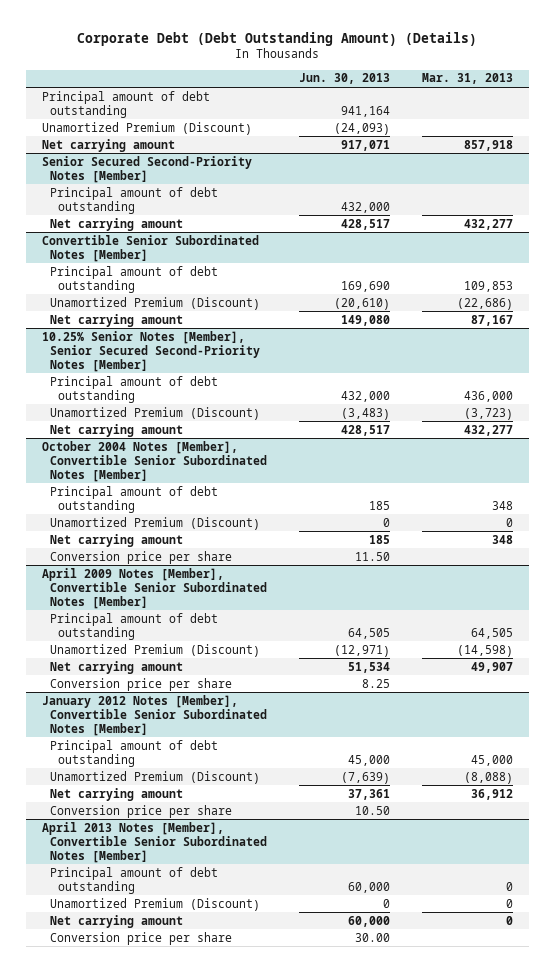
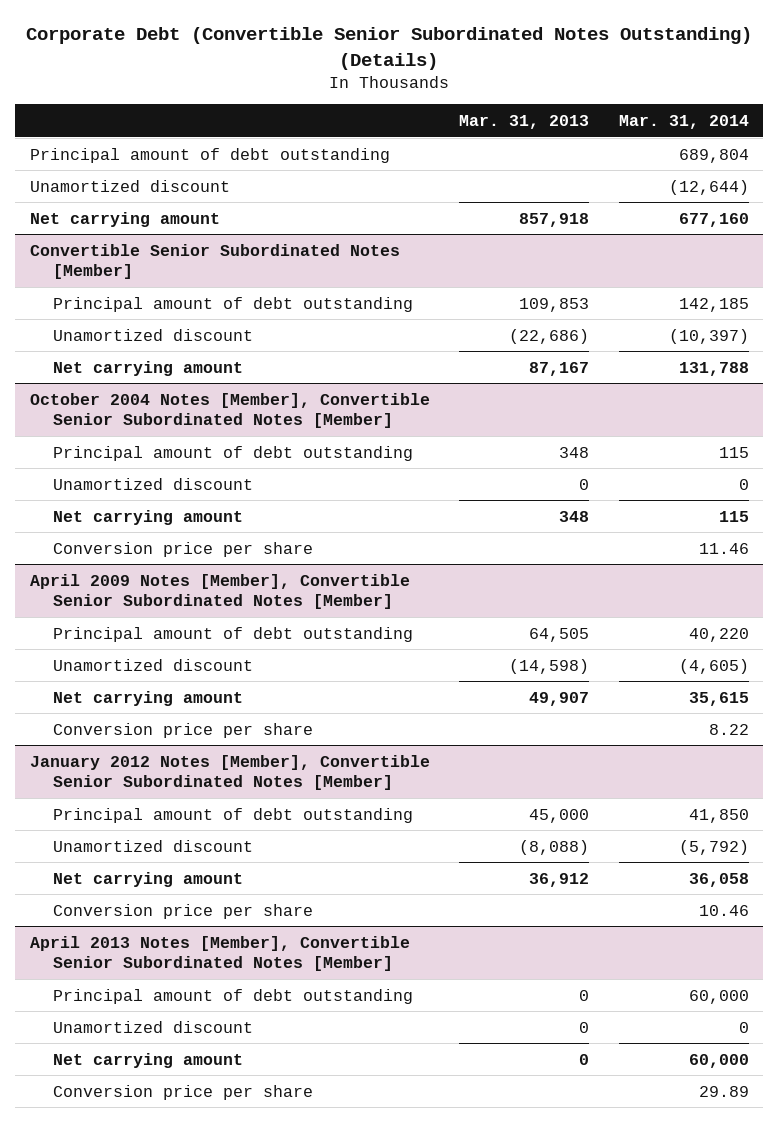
- Corporate Debt (Debt Outstanding Amount) (Details)
+ Corporate Debt (Convertible Senior Subordinated Notes Outstanding) (Details)
- | Jun. 30, 2013 | Mar. 31, 2013
+ | Mar. 31, 2013 | Mar. 31, 2014
- Unamortized Premium (Discount) | (24,093) |
+ Unamortized discount | | (12,644)
- Senior Secured Second-Priority Notes [Member]
- Principal amount of debt outstanding | 432,000 |
- Net carrying amount | 428,517 | 432,277
@ Convertible Senior Subordinated Notes [Member]
- Unamortized Premium (Discount) | (20,610) | (22,686)
+ Unamortized discount | (22,686) | (10,397)
- 10.25% Senior Notes [Member], Senior Secured Second-Priority Notes [Member]
- Principal amount of debt outstanding | 432,000 | 436,000
- Unamortized Premium (Discount) | (3,483) | (3,723)
- Net carrying amount | 428,517 | 432,277
@ October 2004 Notes [Member], Convertible Senior Subordinated Notes [Member]
- Unamortized Premium (Discount) | 0 | 0
+ Unamortized discount | 0 | 0
@ April 2009 Notes [Member], Convertible Senior Subordinated Notes [Member]
- Unamortized Premium (Discount) | (12,971) | (14,598)
+ Unamortized discount | (14,598) | (4,605)
@ January 2012 Notes [Member], Convertible Senior Subordinated Notes [Member]
- Unamortized Premium (Discount) | (7,639) | (8,088)
+ Unamortized discount | (8,088) | (5,792)
@ April 2013 Notes [Member], Convertible Senior Subordinated Notes [Member]
- Unamortized Premium (Discount) | 0 | 0
+ Unamortized discount | 0 | 0

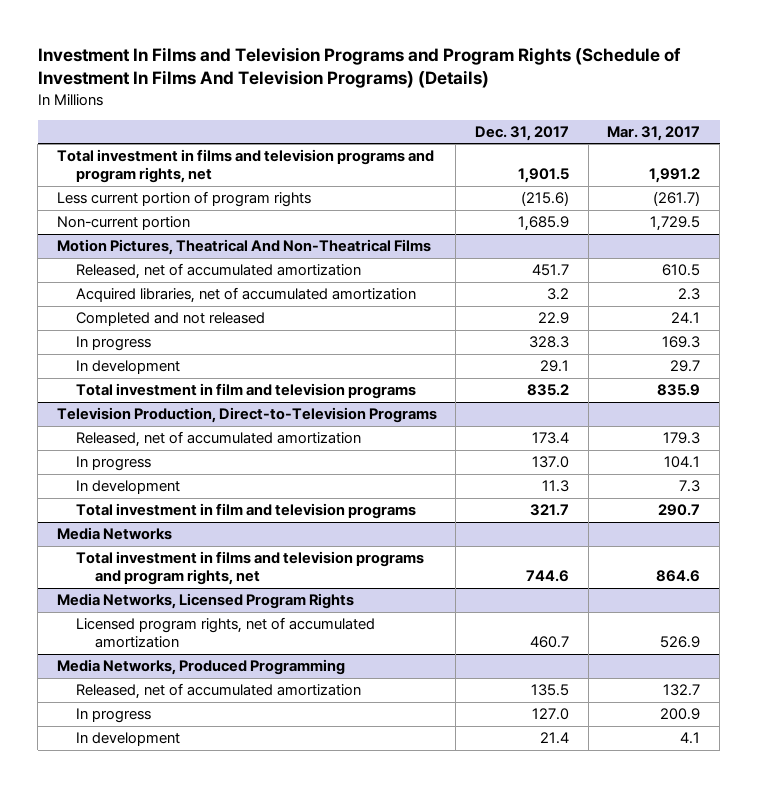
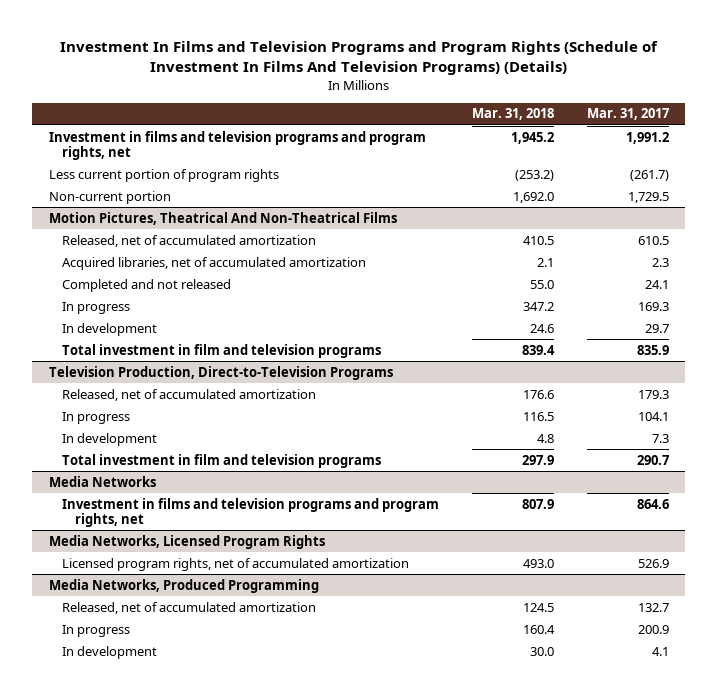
- | Dec. 31, 2017 | Mar. 31, 2017
+ | Mar. 31, 2018 | Mar. 31, 2017
- Total investment in films and television programs and program rights, net | 1,901.5 | 1,991.2
+ Investment in films and television programs and program rights, net | 1,945.2 | 1,991.2
@ Media Networks
- Total investment in films and television programs and program rights, net | 744.6 | 864.6
+ Investment in films and television programs and program rights, net | 807.9 | 864.6

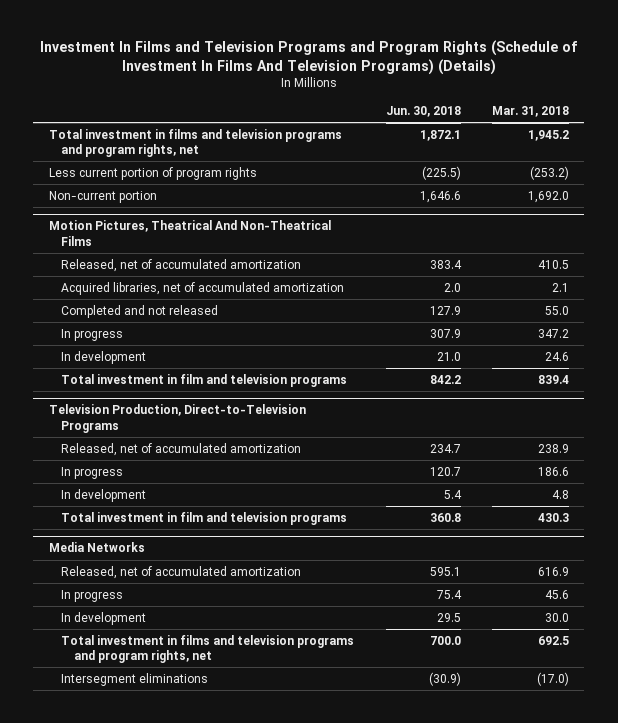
- | Mar. 31, 2018 | Mar. 31, 2017
+ | Jun. 30, 2018 | Mar. 31, 2018
- Investment in films and television programs and program rights, net | 1,945.2 | 1,991.2
+ Total investment in films and television programs and program rights, net | 1,872.1 | 1,945.2
@ Television Production, Direct-to-Television Programs
- Released, net of accumulated amortization | 176.6 | 179.3
- In progress | 116.5 | 104.1
+ Released, net of accumulated amortization | 234.7 | 238.9
+ In progress | 120.7 | 186.6
- Total investment in film and television programs | 297.9 | 290.7
+ Total investment in film and television programs | 360.8 | 430.3
@ Media Networks
- Investment in films and television programs and program rights, net | 807.9 | 864.6
- Media Networks, Licensed Program Rights
- Licensed program rights, net of accumulated amortization | 493.0 | 526.9
- Media Networks, Produced Programming
- Released, net of accumulated amortization | 124.5 | 132.7
- In progress | 160.4 | 200.9
@ Media Networks
+ Released, net of accumulated amortization | 595.1 | 616.9
+ In progress | 75.4 | 45.6
+ Total investment in films and television programs and program rights, net | 700.0 | 692.5
+ Intersegment eliminations | (30.9) | (17.0)

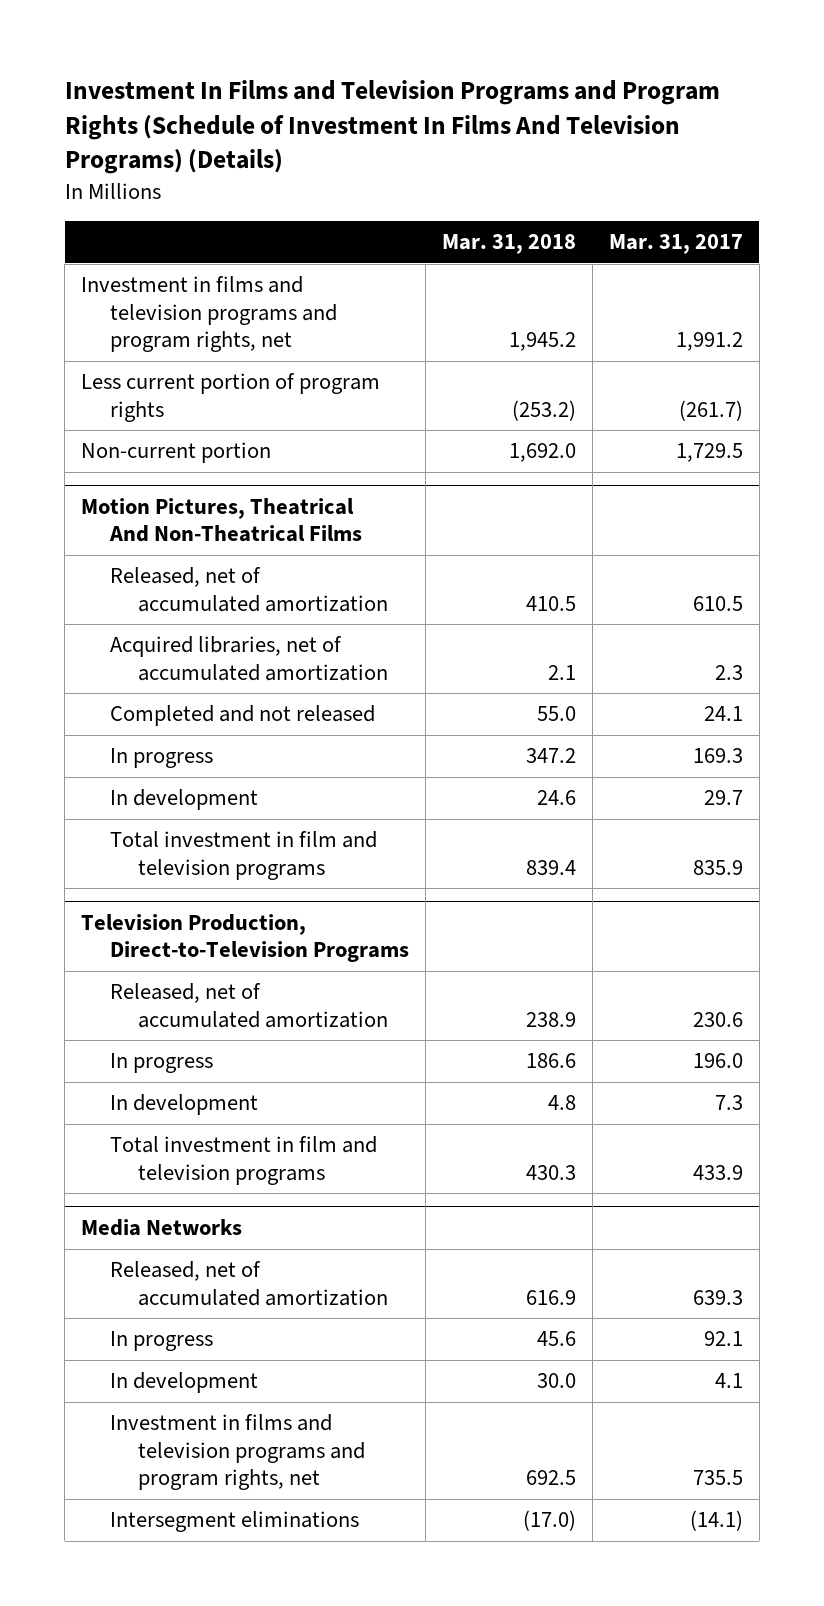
- | Jun. 30, 2018 | Mar. 31, 2018
+ | Mar. 31, 2018 | Mar. 31, 2017
- Total investment in films and television programs and program rights, net | 1,872.1 | 1,945.2
+ Investment in films and television programs and program rights, net | 1,945.2 | 1,991.2
@ Media Networks
- Total investment in films and television programs and program rights, net | 700.0 | 692.5
+ Investment in films and television programs and program rights, net | 692.5 | 735.5

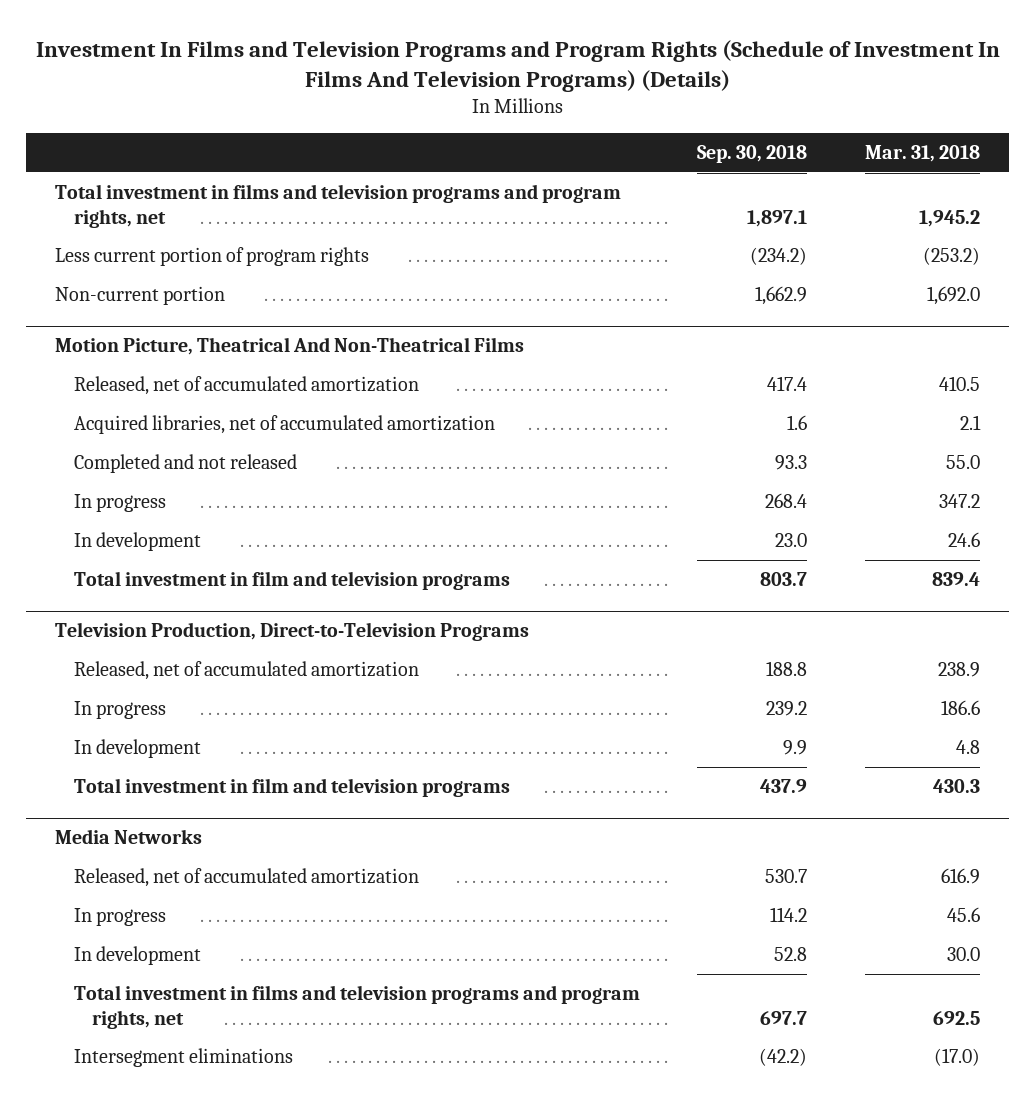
- | Mar. 31, 2018 | Mar. 31, 2017
+ | Sep. 30, 2018 | Mar. 31, 2018
- Investment in films and television programs and program rights, net | 1,945.2 | 1,991.2
+ Total investment in films and television programs and program rights, net | 1,897.1 | 1,945.2
- Motion Pictures, Theatrical And Non-Theatrical Films
+ Motion Picture, Theatrical And Non-Theatrical Films
@ Media Networks
- Investment in films and television programs and program rights, net | 692.5 | 735.5
+ Total investment in films and television programs and program rights, net | 697.7 | 692.5

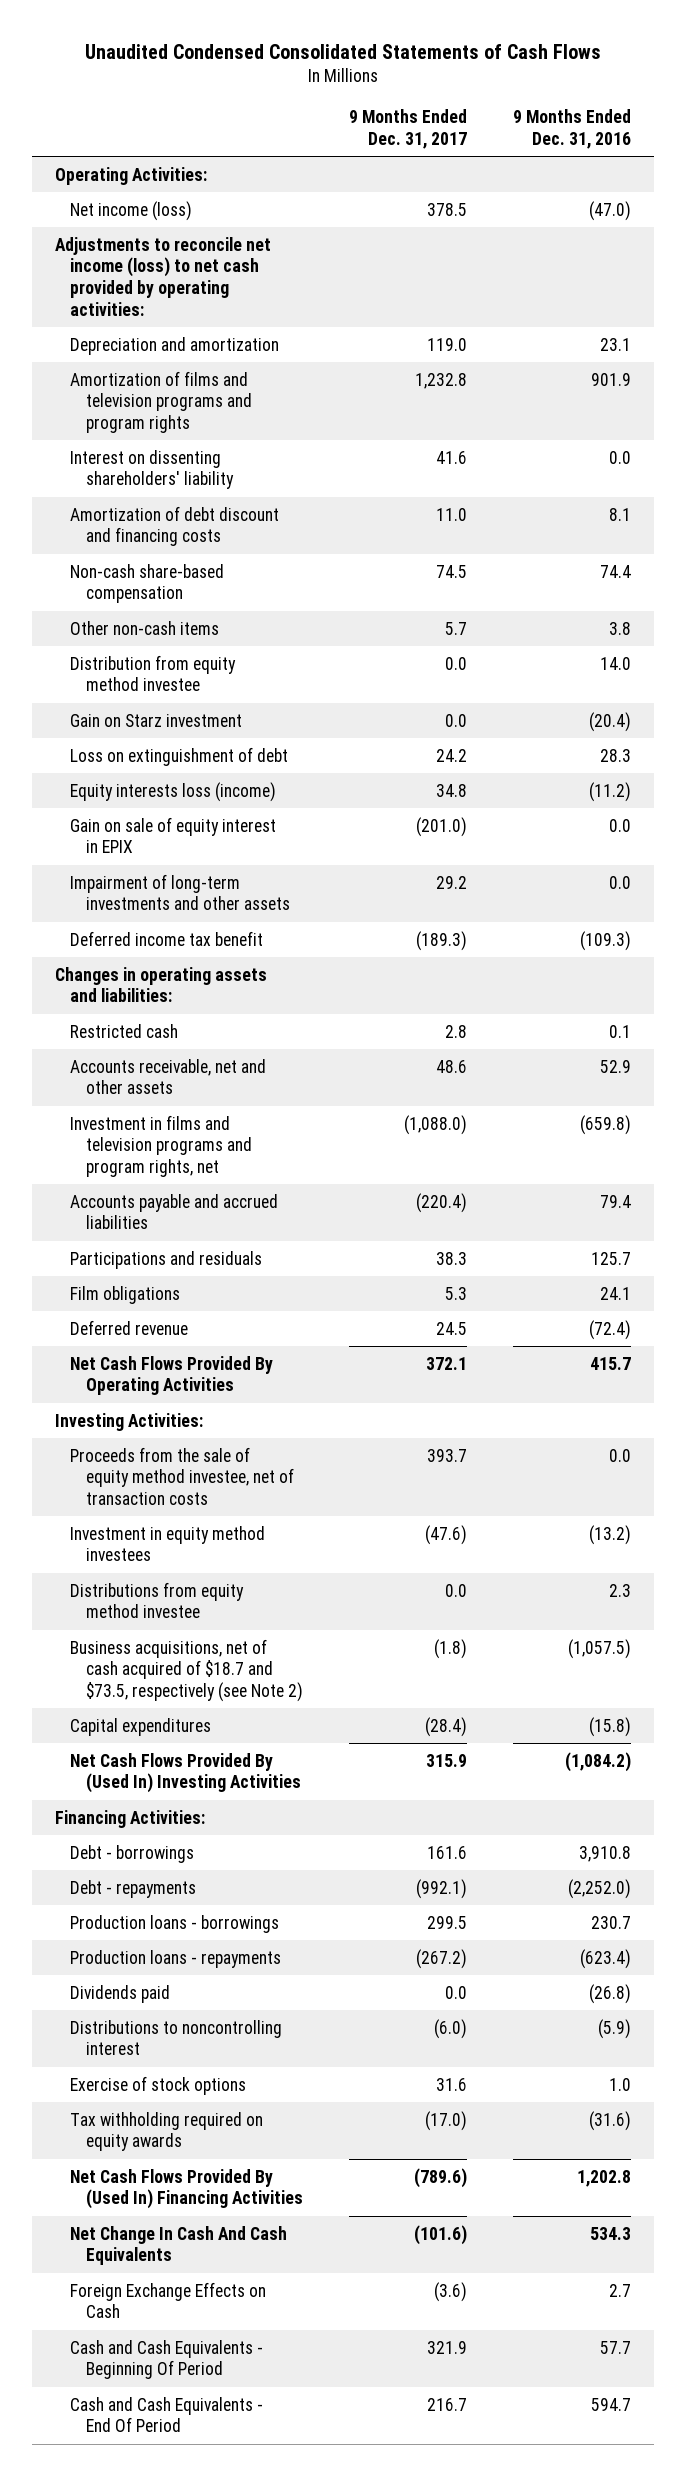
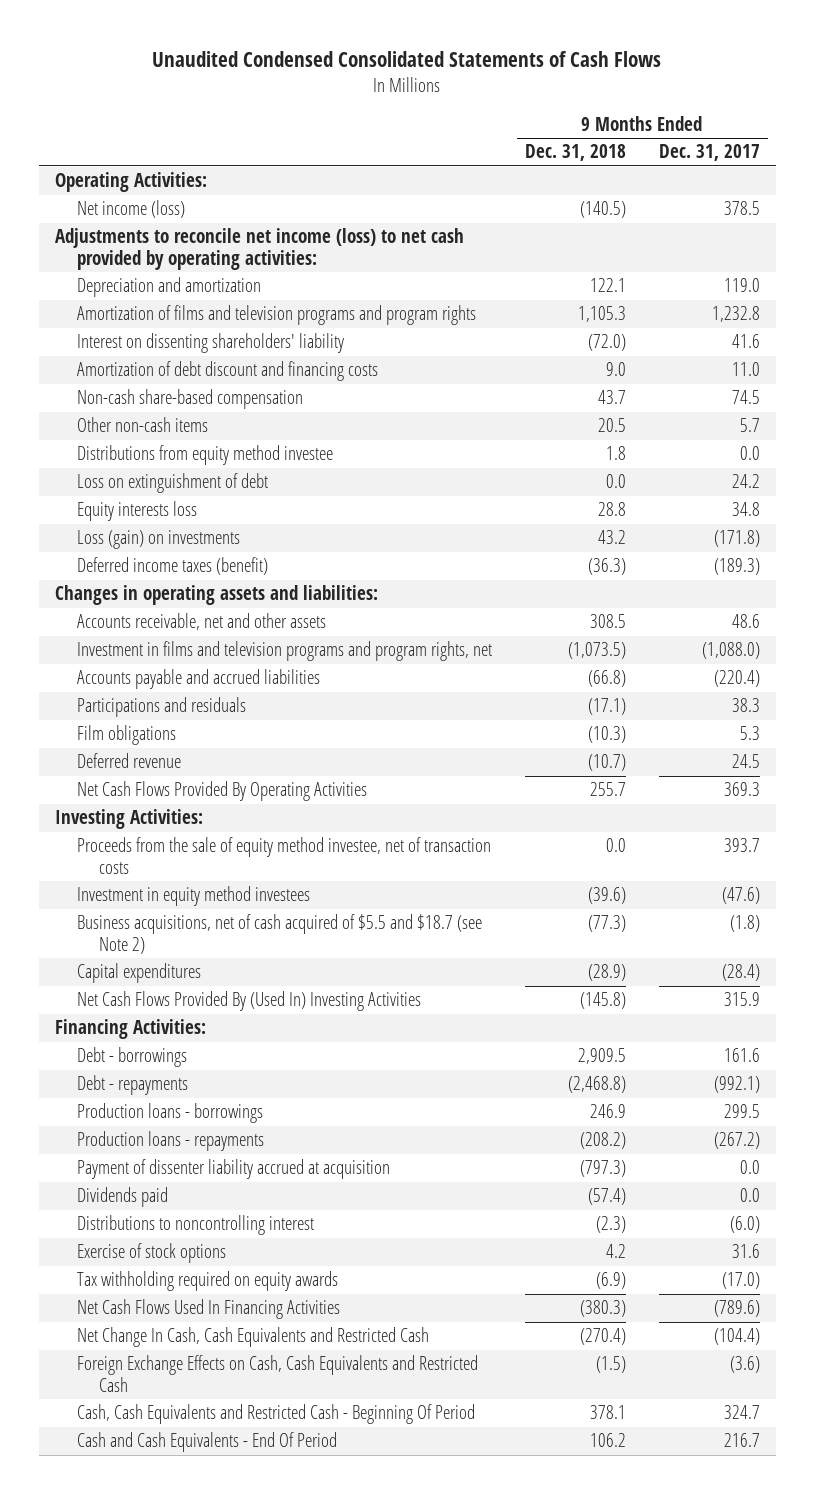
- | 9 Months Ended Dec. 31, 2017 | 9 Months Ended Dec. 31, 2016
+ | 9 Months Ended Dec. 31, 2018 | 9 Months Ended Dec. 31, 2017
- Distribution from equity method investee | 0.0 | 14.0
- Gain on Starz investment | 0.0 | (20.4)
moved up: Distributions from equity method investee | 1.8 | 0.0
- Equity interests loss (income) | 34.8 | (11.2)
- Gain on sale of equity interest in EPIX | (201.0) | 0.0
- Impairment of long-term investments and other assets | 29.2 | 0.0
- Deferred income tax benefit | (189.3) | (109.3)
+ Equity interests loss | 28.8 | 34.8
+ Loss (gain) on investments | 43.2 | (171.8)
+ Deferred income taxes (benefit) | (36.3) | (189.3)
- Restricted cash | 2.8 | 0.1
- Net Cash Flows Provided By Operating Activities | 372.1 | 415.7
+ Net Cash Flows Provided By Operating Activities | 255.7 | 369.3
- Business acquisitions, net of cash acquired of $18.7 and $73.5, respectively (see Note 2) | (1.8) | (1,057.5)
+ Business acquisitions, net of cash acquired of $5.5 and $18.7 (see Note 2) | (77.3) | (1.8)
+ Payment of dissenter liability accrued at acquisition | (797.3) | 0.0
- Net Cash Flows Provided By (Used In) Financing Activities | (789.6) | 1,202.8
- Net Change In Cash And Cash Equivalents | (101.6) | 534.3
- Foreign Exchange Effects on Cash | (3.6) | 2.7
- Cash and Cash Equivalents - Beginning Of Period | 321.9 | 57.7
+ Net Cash Flows Used In Financing Activities | (380.3) | (789.6)
+ Net Change In Cash, Cash Equivalents and Restricted Cash | (270.4) | (104.4)
+ Foreign Exchange Effects on Cash, Cash Equivalents and Restricted Cash | (1.5) | (3.6)
+ Cash, Cash Equivalents and Restricted Cash - Beginning Of Period | 378.1 | 324.7

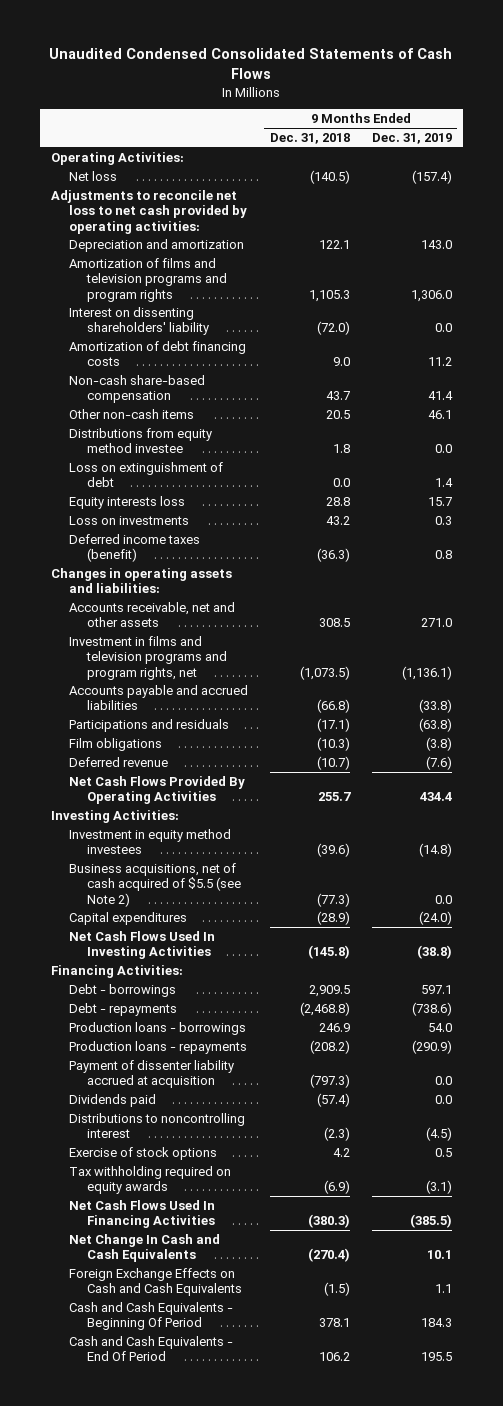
- | 9 Months Ended Dec. 31, 2018 | 9 Months Ended Dec. 31, 2017
+ | 9 Months Ended Dec. 31, 2018 | 9 Months Ended Dec. 31, 2019
- Net income (loss) | (140.5) | 378.5
- Adjustments to reconcile net income (loss) to net cash provided by operating activities:
+ Net loss | (140.5) | (157.4)
+ Adjustments to reconcile net loss to net cash provided by operating activities:
- Amortization of debt discount and financing costs | 9.0 | 11.0
+ Amortization of debt financing costs | 9.0 | 11.2
- Loss (gain) on investments | 43.2 | (171.8)
+ Loss on investments | 43.2 | 0.3
- Proceeds from the sale of equity method investee, net of transaction costs | 0.0 | 393.7
- Business acquisitions, net of cash acquired of $5.5 and $18.7 (see Note 2) | (77.3) | (1.8)
+ Business acquisitions, net of cash acquired of $5.5 (see Note 2) | (77.3) | 0.0
- Net Cash Flows Provided By (Used In) Investing Activities | (145.8) | 315.9
+ Net Cash Flows Used In Investing Activities | (145.8) | (38.8)
- Net Change In Cash, Cash Equivalents and Restricted Cash | (270.4) | (104.4)
- Foreign Exchange Effects on Cash, Cash Equivalents and Restricted Cash | (1.5) | (3.6)
- Cash, Cash Equivalents and Restricted Cash - Beginning Of Period | 378.1 | 324.7
+ Net Change In Cash and Cash Equivalents | (270.4) | 10.1
+ Foreign Exchange Effects on Cash and Cash Equivalents | (1.5) | 1.1
+ Cash and Cash Equivalents - Beginning Of Period | 378.1 | 184.3

